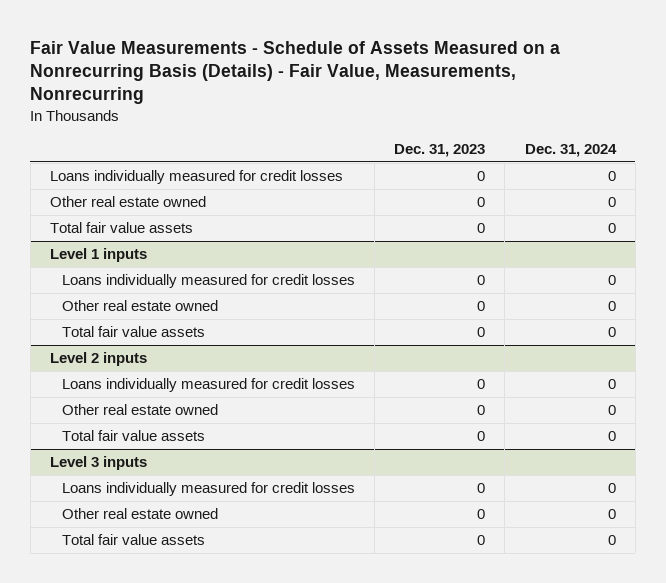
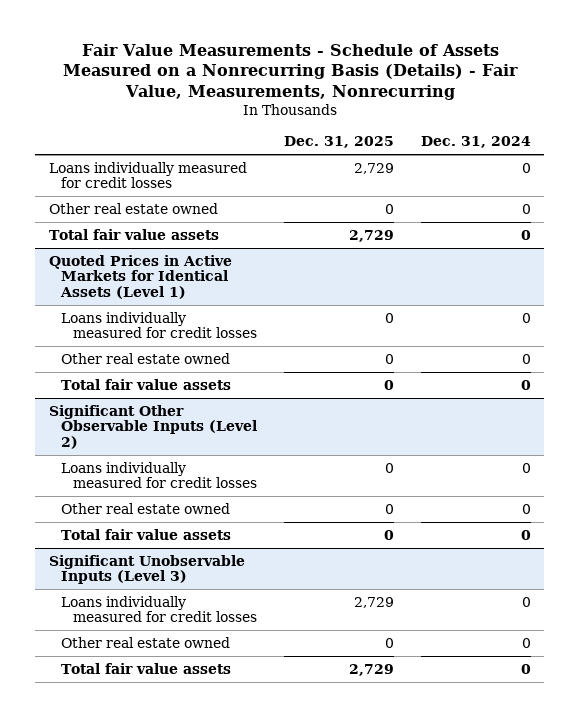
- | Dec. 31, 2023 | Dec. 31, 2024
+ | Dec. 31, 2025 | Dec. 31, 2024
- Level 1 inputs
+ Quoted Prices in Active Markets for Identical Assets (Level 1)
- Level 2 inputs
+ Significant Other Observable Inputs (Level 2)
- Level 3 inputs
+ Significant Unobservable Inputs (Level 3)

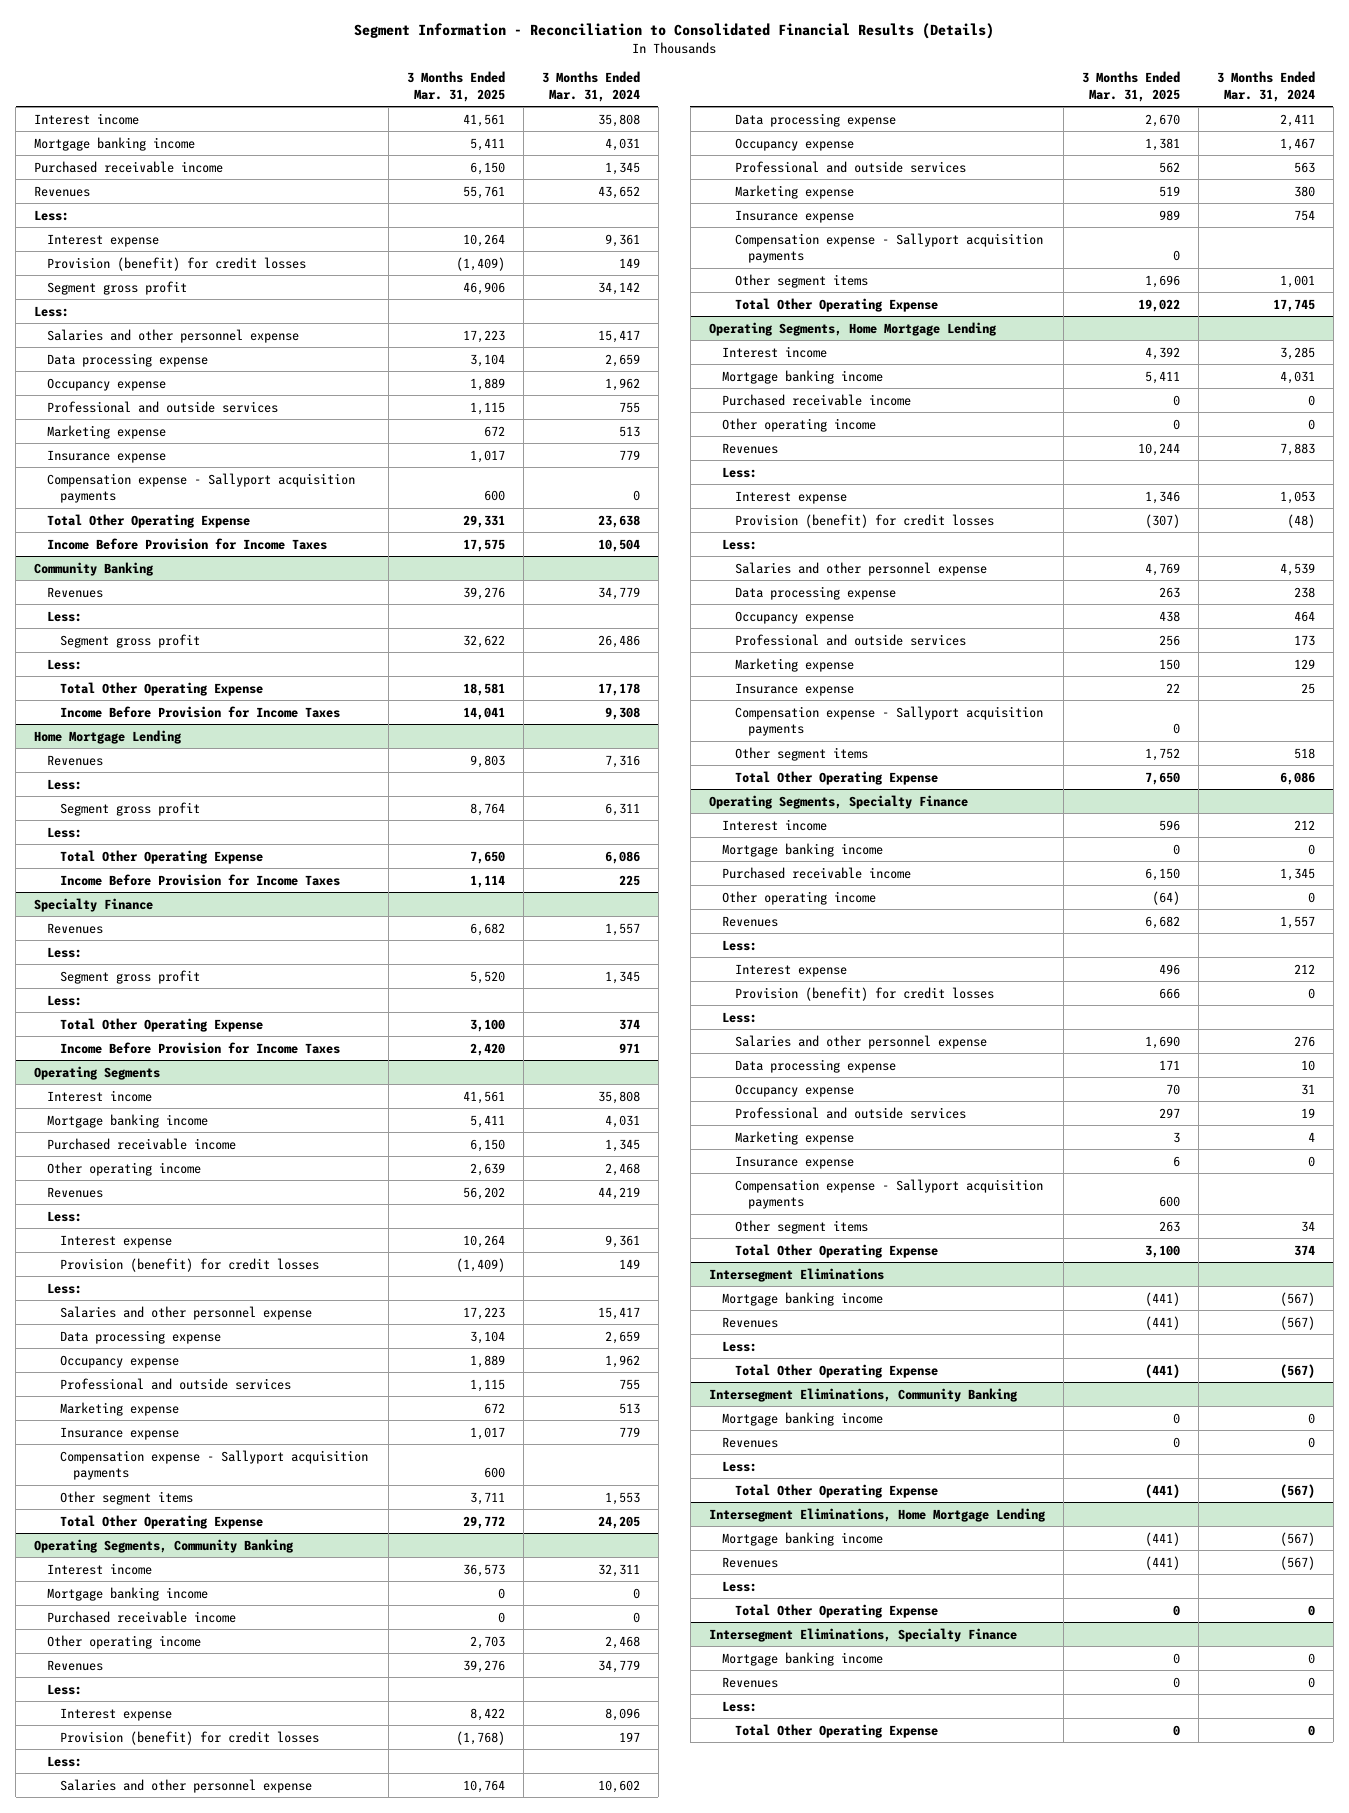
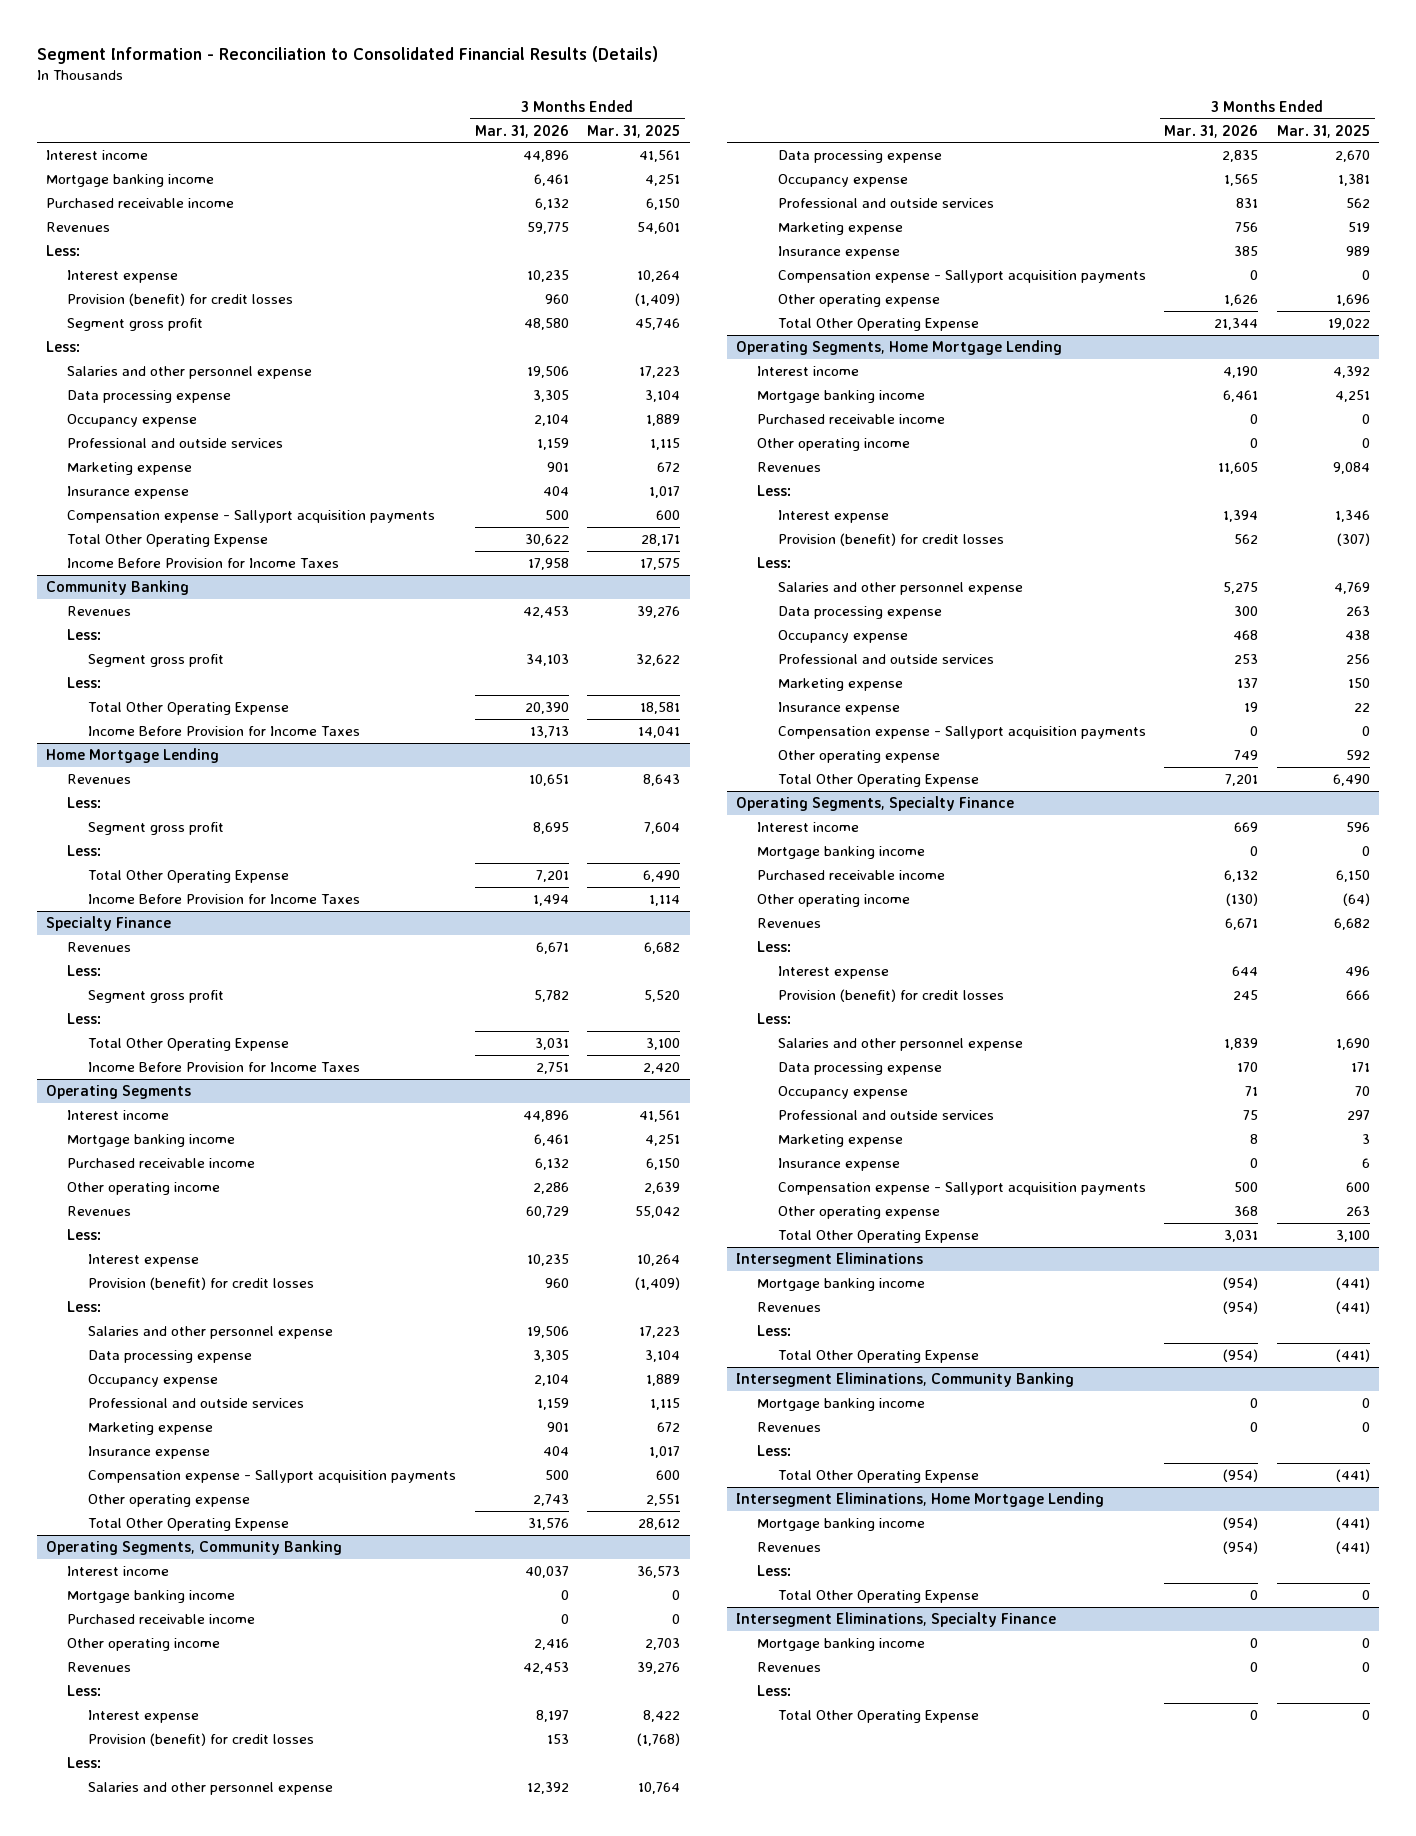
- | 3 Months Ended Mar. 31, 2025 | 3 Months Ended Mar. 31, 2024
+ | 3 Months Ended Mar. 31, 2026 | 3 Months Ended Mar. 31, 2025
- Mortgage banking income | 5,411 | 4,031
+ Mortgage banking income | 6,461 | 4,251
- Revenues | 55,761 | 43,652
+ Revenues | 59,775 | 54,601
- Segment gross profit | 46,906 | 34,142
+ Segment gross profit | 48,580 | 45,746
- Total Other Operating Expense | 29,331 | 23,638
+ Total Other Operating Expense | 30,622 | 28,171
@ Home Mortgage Lending
- Revenues | 9,803 | 7,316
+ Revenues | 10,651 | 8,643
- Segment gross profit | 8,764 | 6,311
+ Segment gross profit | 8,695 | 7,604
- Total Other Operating Expense | 7,650 | 6,086
+ Total Other Operating Expense | 7,201 | 6,490
@ Operating Segments
- Mortgage banking income | 5,411 | 4,031
+ Mortgage banking income | 6,461 | 4,251
- Revenues | 56,202 | 44,219
+ Revenues | 60,729 | 55,042
- Other segment items | 3,711 | 1,553
- Total Other Operating Expense | 29,772 | 24,205
+ Other operating expense | 2,743 | 2,551
+ Total Other Operating Expense | 31,576 | 28,612
@ Operating Segments, Community Banking
- Other segment items | 1,696 | 1,001
+ Other operating expense | 1,626 | 1,696
@ Operating Segments, Home Mortgage Lending
- Mortgage banking income | 5,411 | 4,031
+ Mortgage banking income | 6,461 | 4,251
- Revenues | 10,244 | 7,883
+ Revenues | 11,605 | 9,084
- Other segment items | 1,752 | 518
- Total Other Operating Expense | 7,650 | 6,086
+ Other operating expense | 749 | 592
+ Total Other Operating Expense | 7,201 | 6,490
@ Operating Segments, Specialty Finance
- Other segment items | 263 | 34
+ Other operating expense | 368 | 263

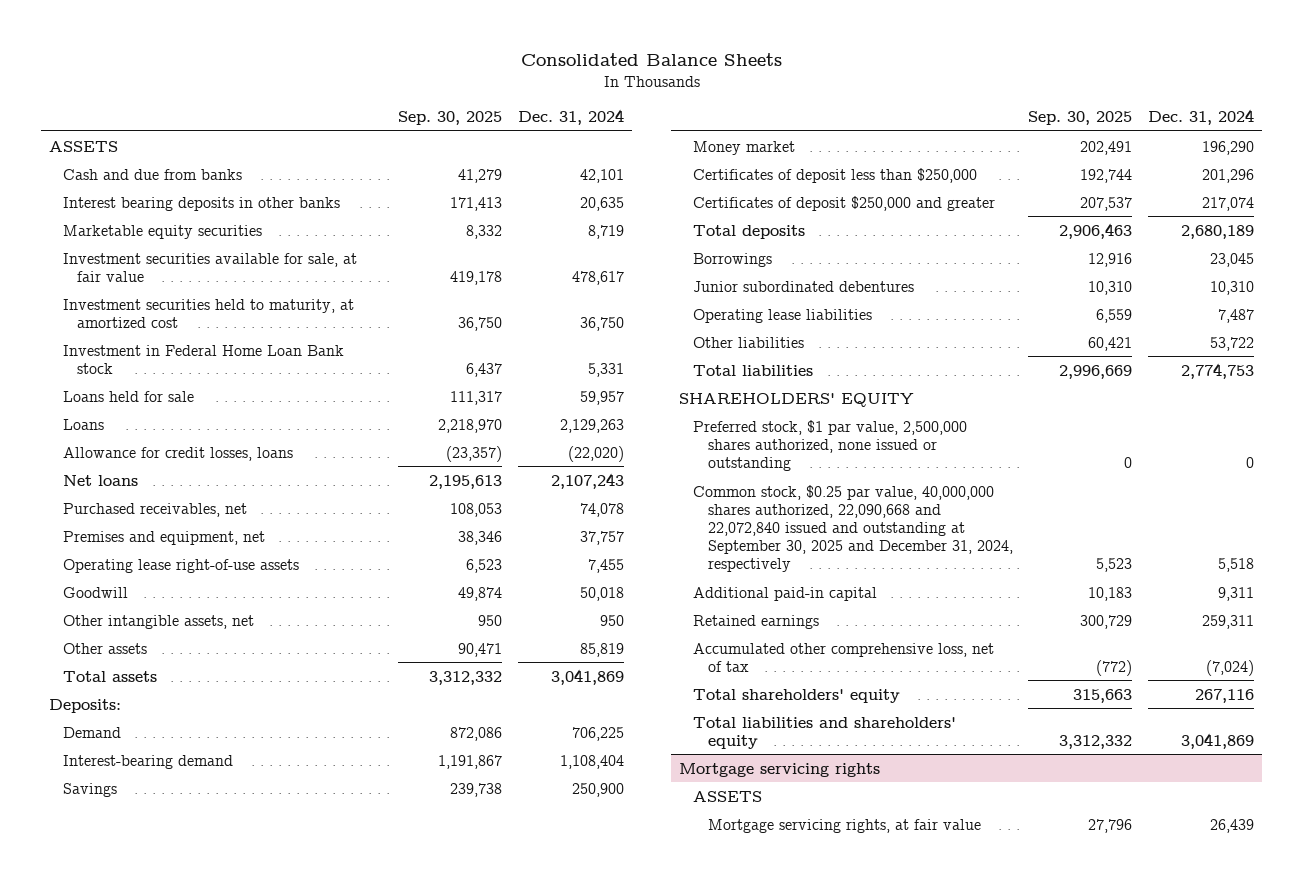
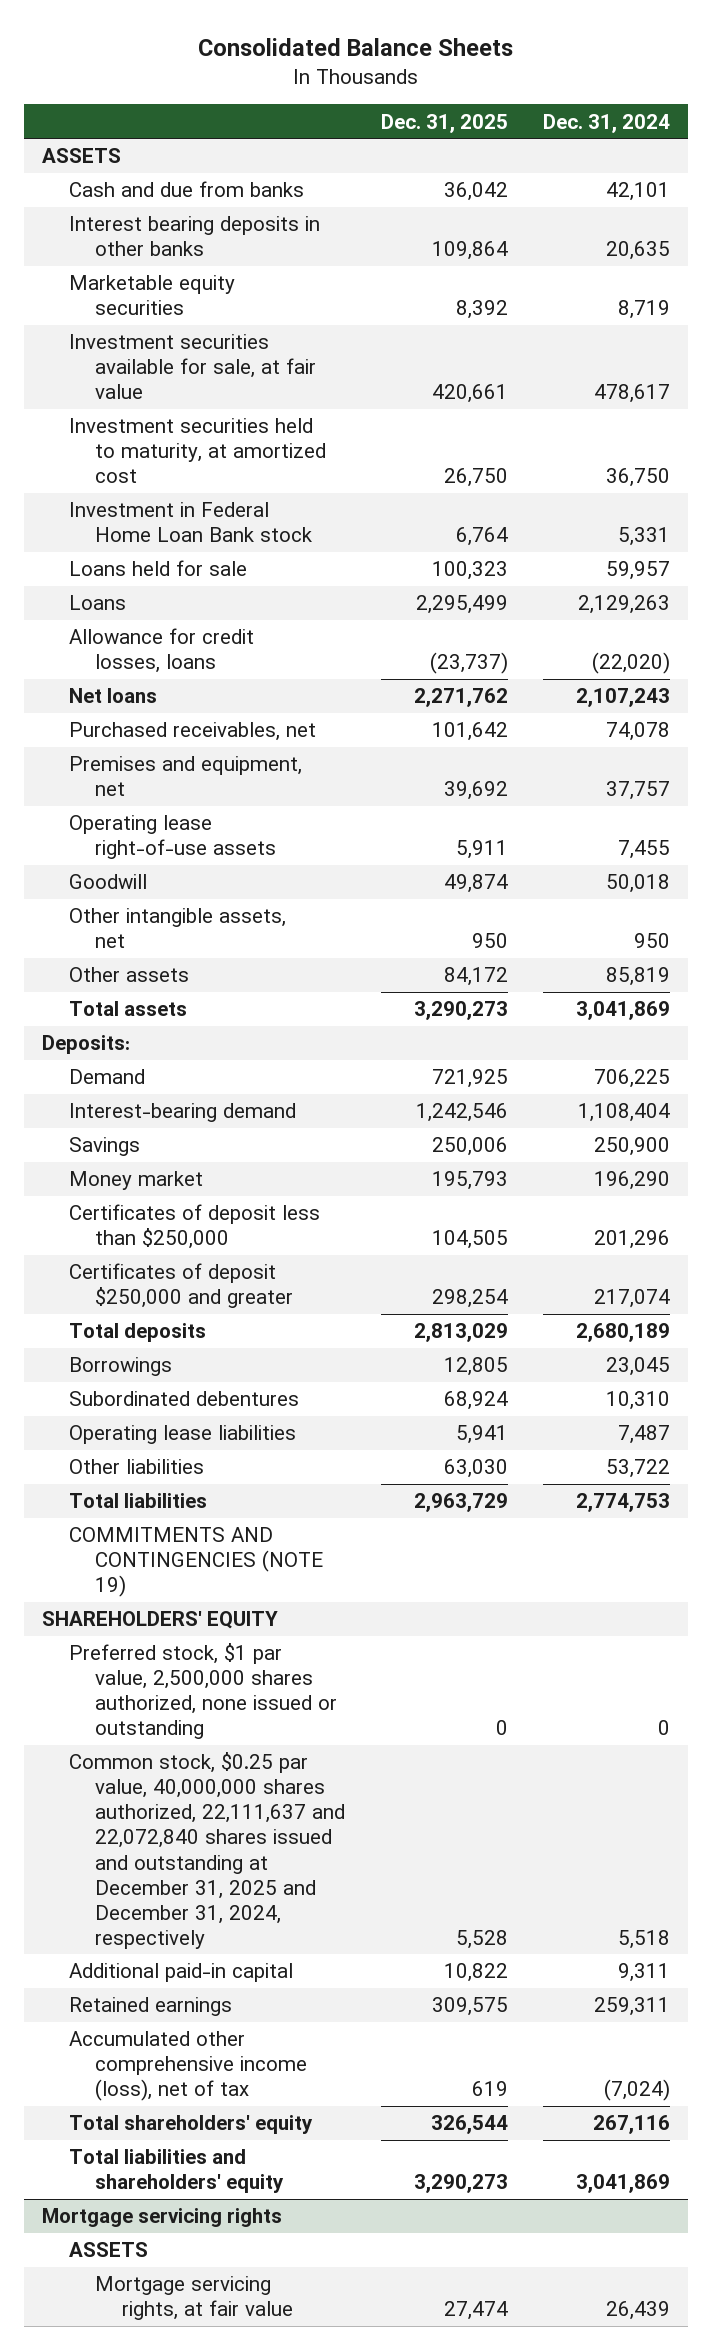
- | Sep. 30, 2025 | Dec. 31, 2024
+ | Dec. 31, 2025 | Dec. 31, 2024
- Junior subordinated debentures | 10,310 | 10,310
+ Subordinated debentures | 68,924 | 10,310
+ COMMITMENTS AND CONTINGENCIES (NOTE 19)
- Common stock, $0.25 par value, 40,000,000 shares authorized, 22,090,668 and 22,072,840 issued and outstanding at September 30, 2025 and December 31, 2024, respectively | 5,523 | 5,518
+ Common stock, $0.25 par value, 40,000,000 shares authorized, 22,111,637 and 22,072,840 shares issued and outstanding at December 31, 2025 and December 31, 2024, respectively | 5,528 | 5,518
- Accumulated other comprehensive loss, net of tax | (772) | (7,024)
+ Accumulated other comprehensive income (loss), net of tax | 619 | (7,024)

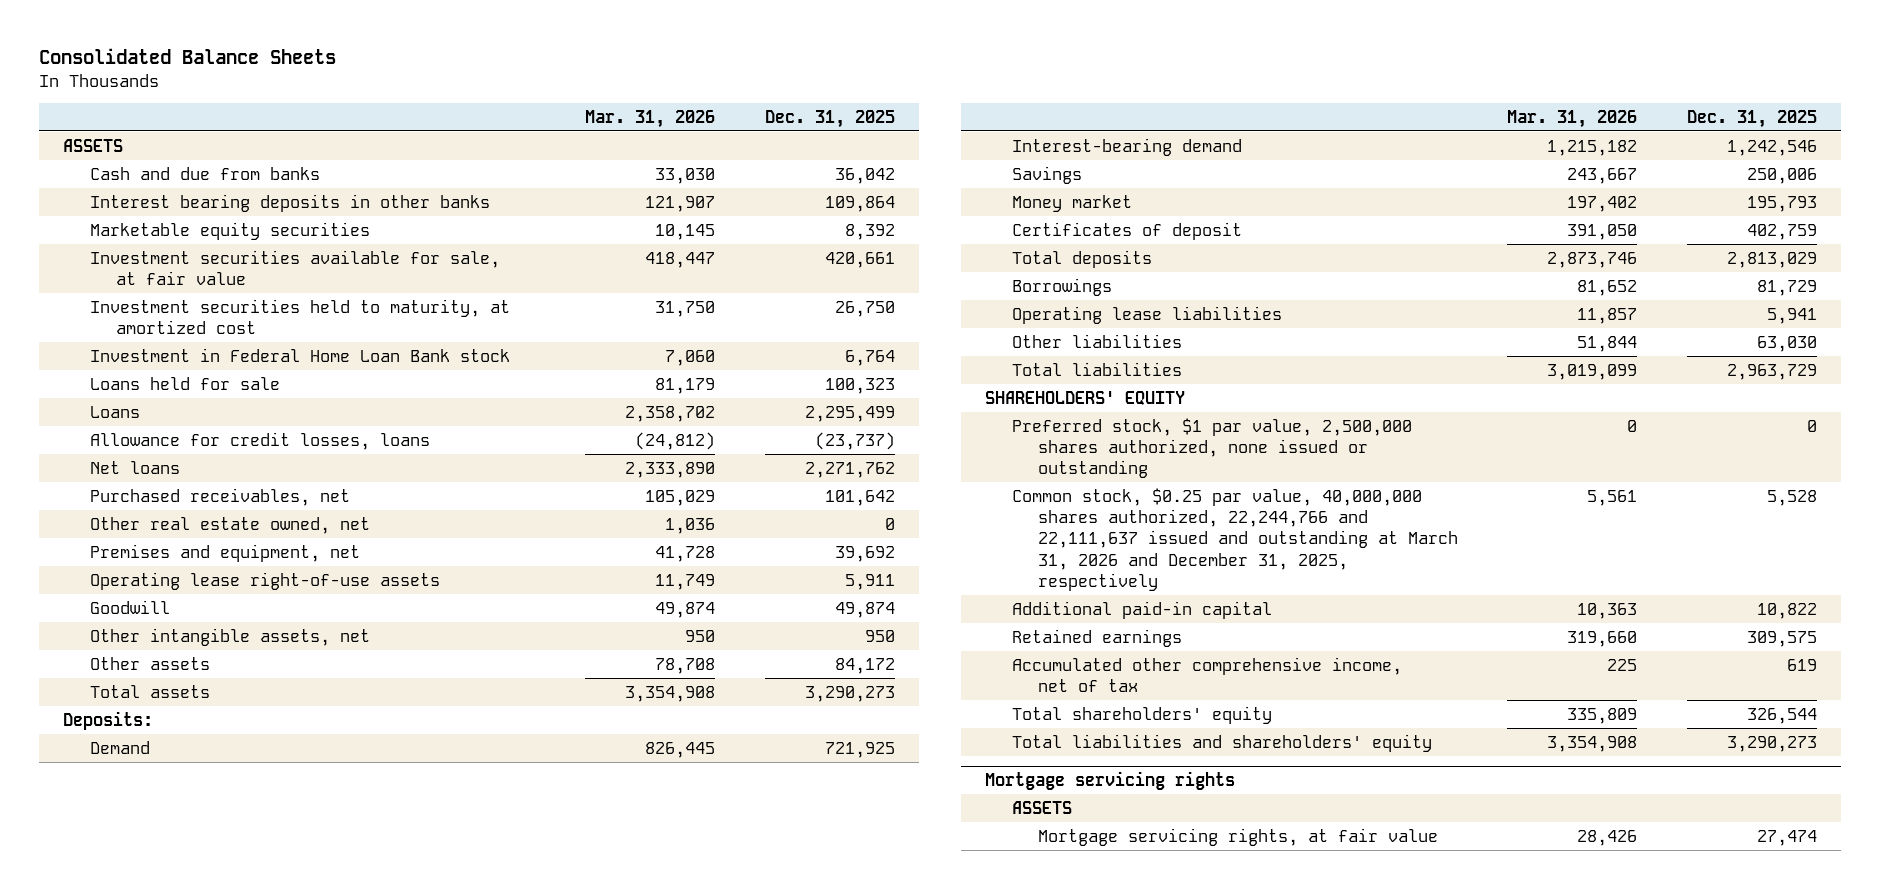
- | Dec. 31, 2025 | Dec. 31, 2024
+ | Mar. 31, 2026 | Dec. 31, 2025
+ Other real estate owned, net | 1,036 | 0
- Certificates of deposit less than $250,000 | 104,505 | 201,296
- Certificates of deposit $250,000 and greater | 298,254 | 217,074
+ Certificates of deposit | 391,050 | 402,759
- Borrowings | 12,805 | 23,045
- Subordinated debentures | 68,924 | 10,310
+ Borrowings | 81,652 | 81,729
- COMMITMENTS AND CONTINGENCIES (NOTE 19)
- Common stock, $0.25 par value, 40,000,000 shares authorized, 22,111,637 and 22,072,840 shares issued and outstanding at December 31, 2025 and December 31, 2024, respectively | 5,528 | 5,518
+ Common stock, $0.25 par value, 40,000,000 shares authorized, 22,244,766 and 22,111,637 issued and outstanding at March 31, 2026 and December 31, 2025, respectively | 5,561 | 5,528
- Accumulated other comprehensive income (loss), net of tax | 619 | (7,024)
+ Accumulated other comprehensive income, net of tax | 225 | 619

